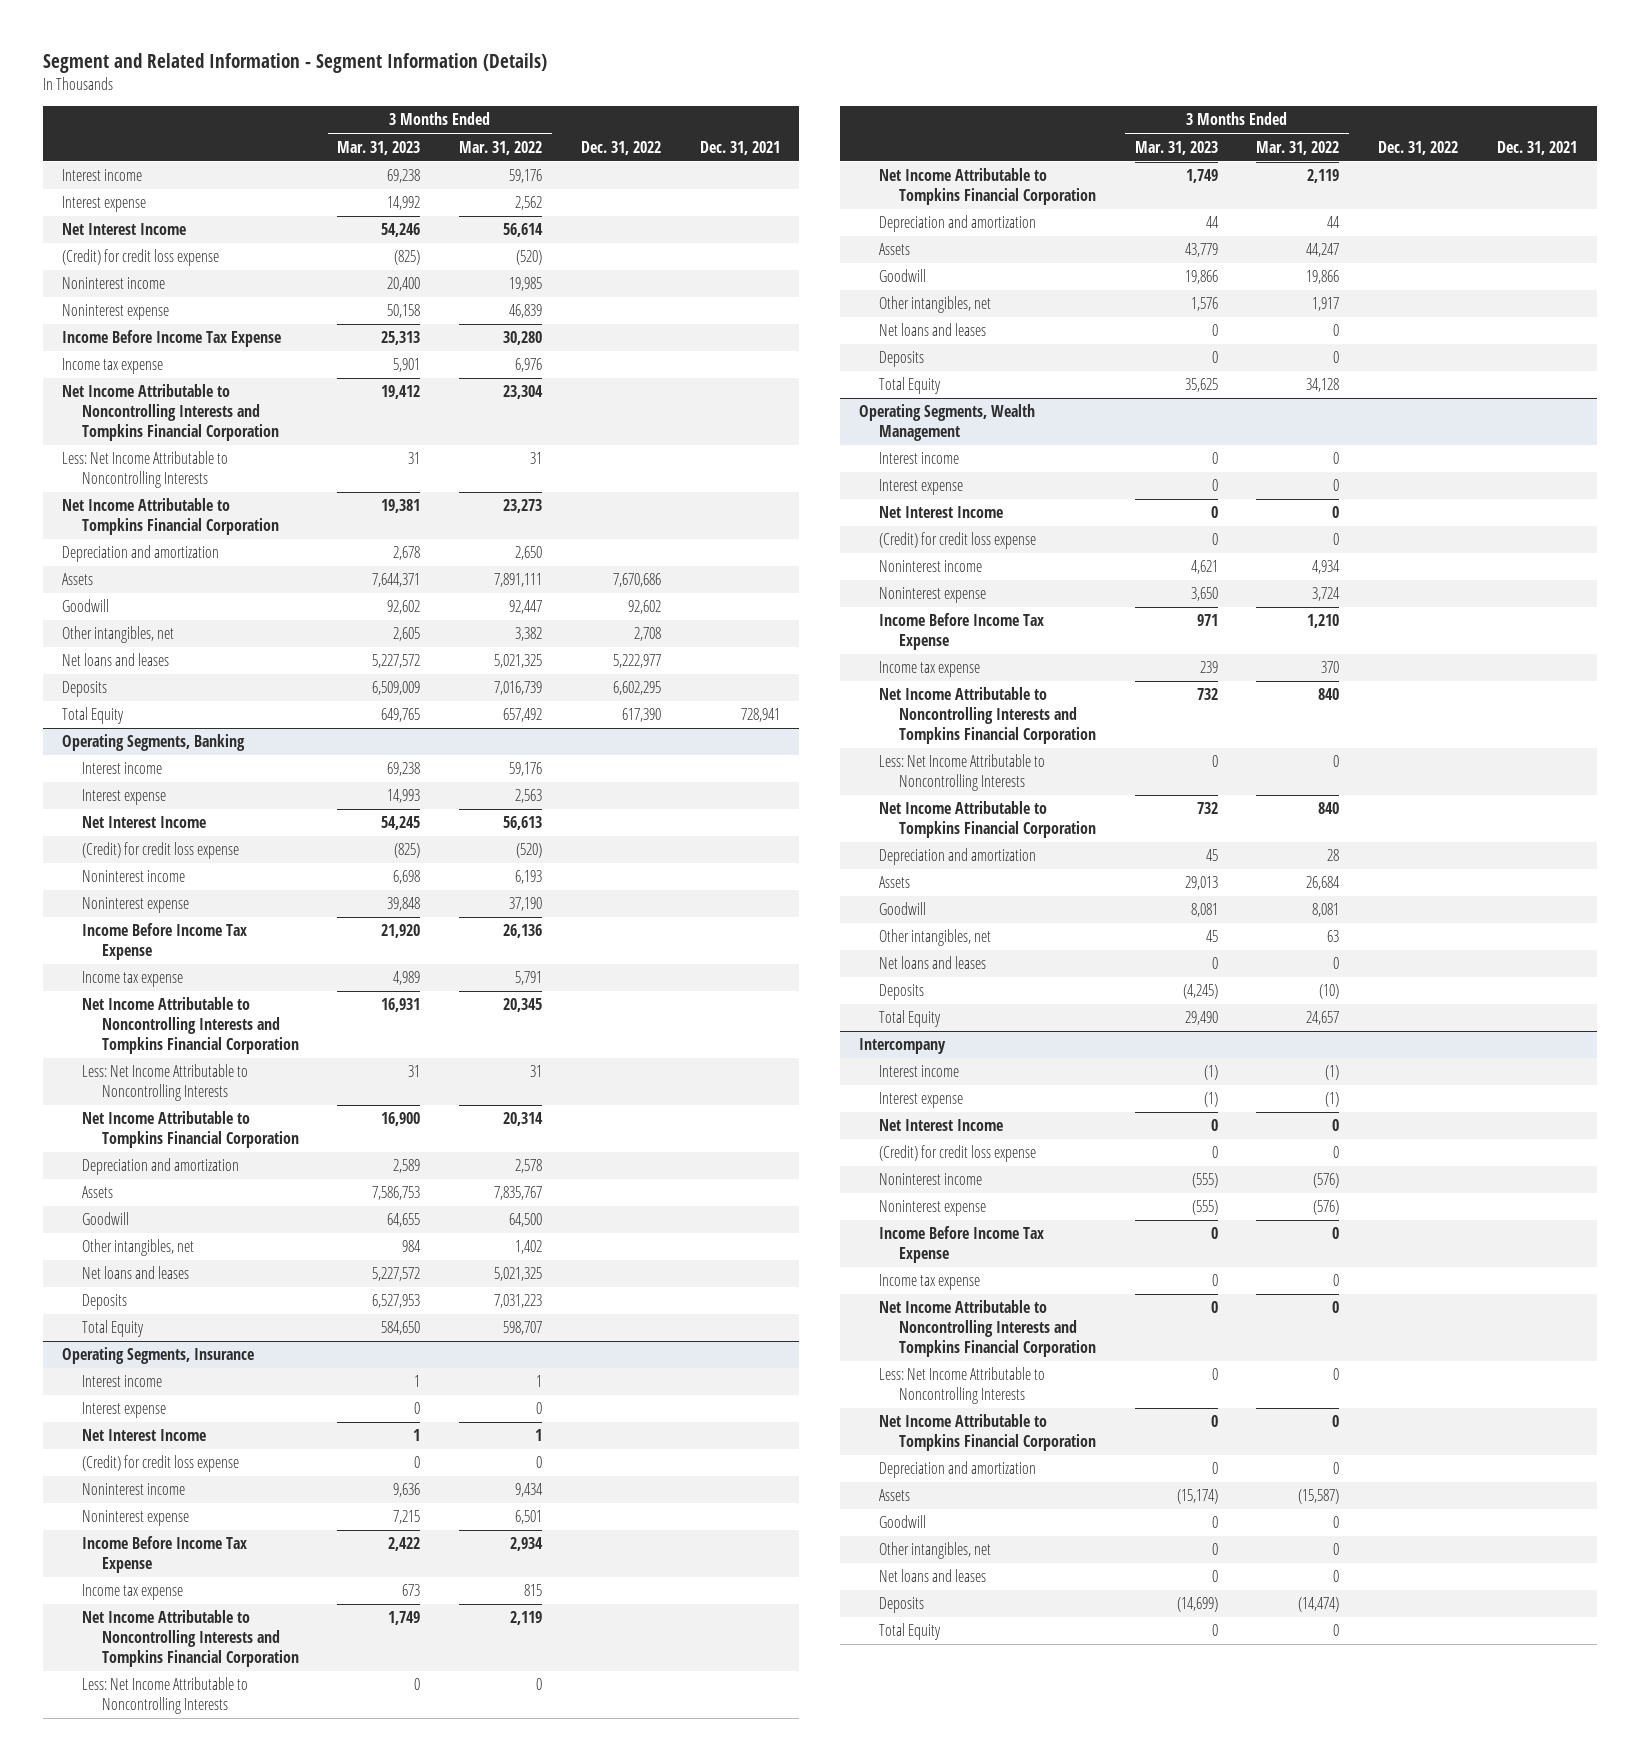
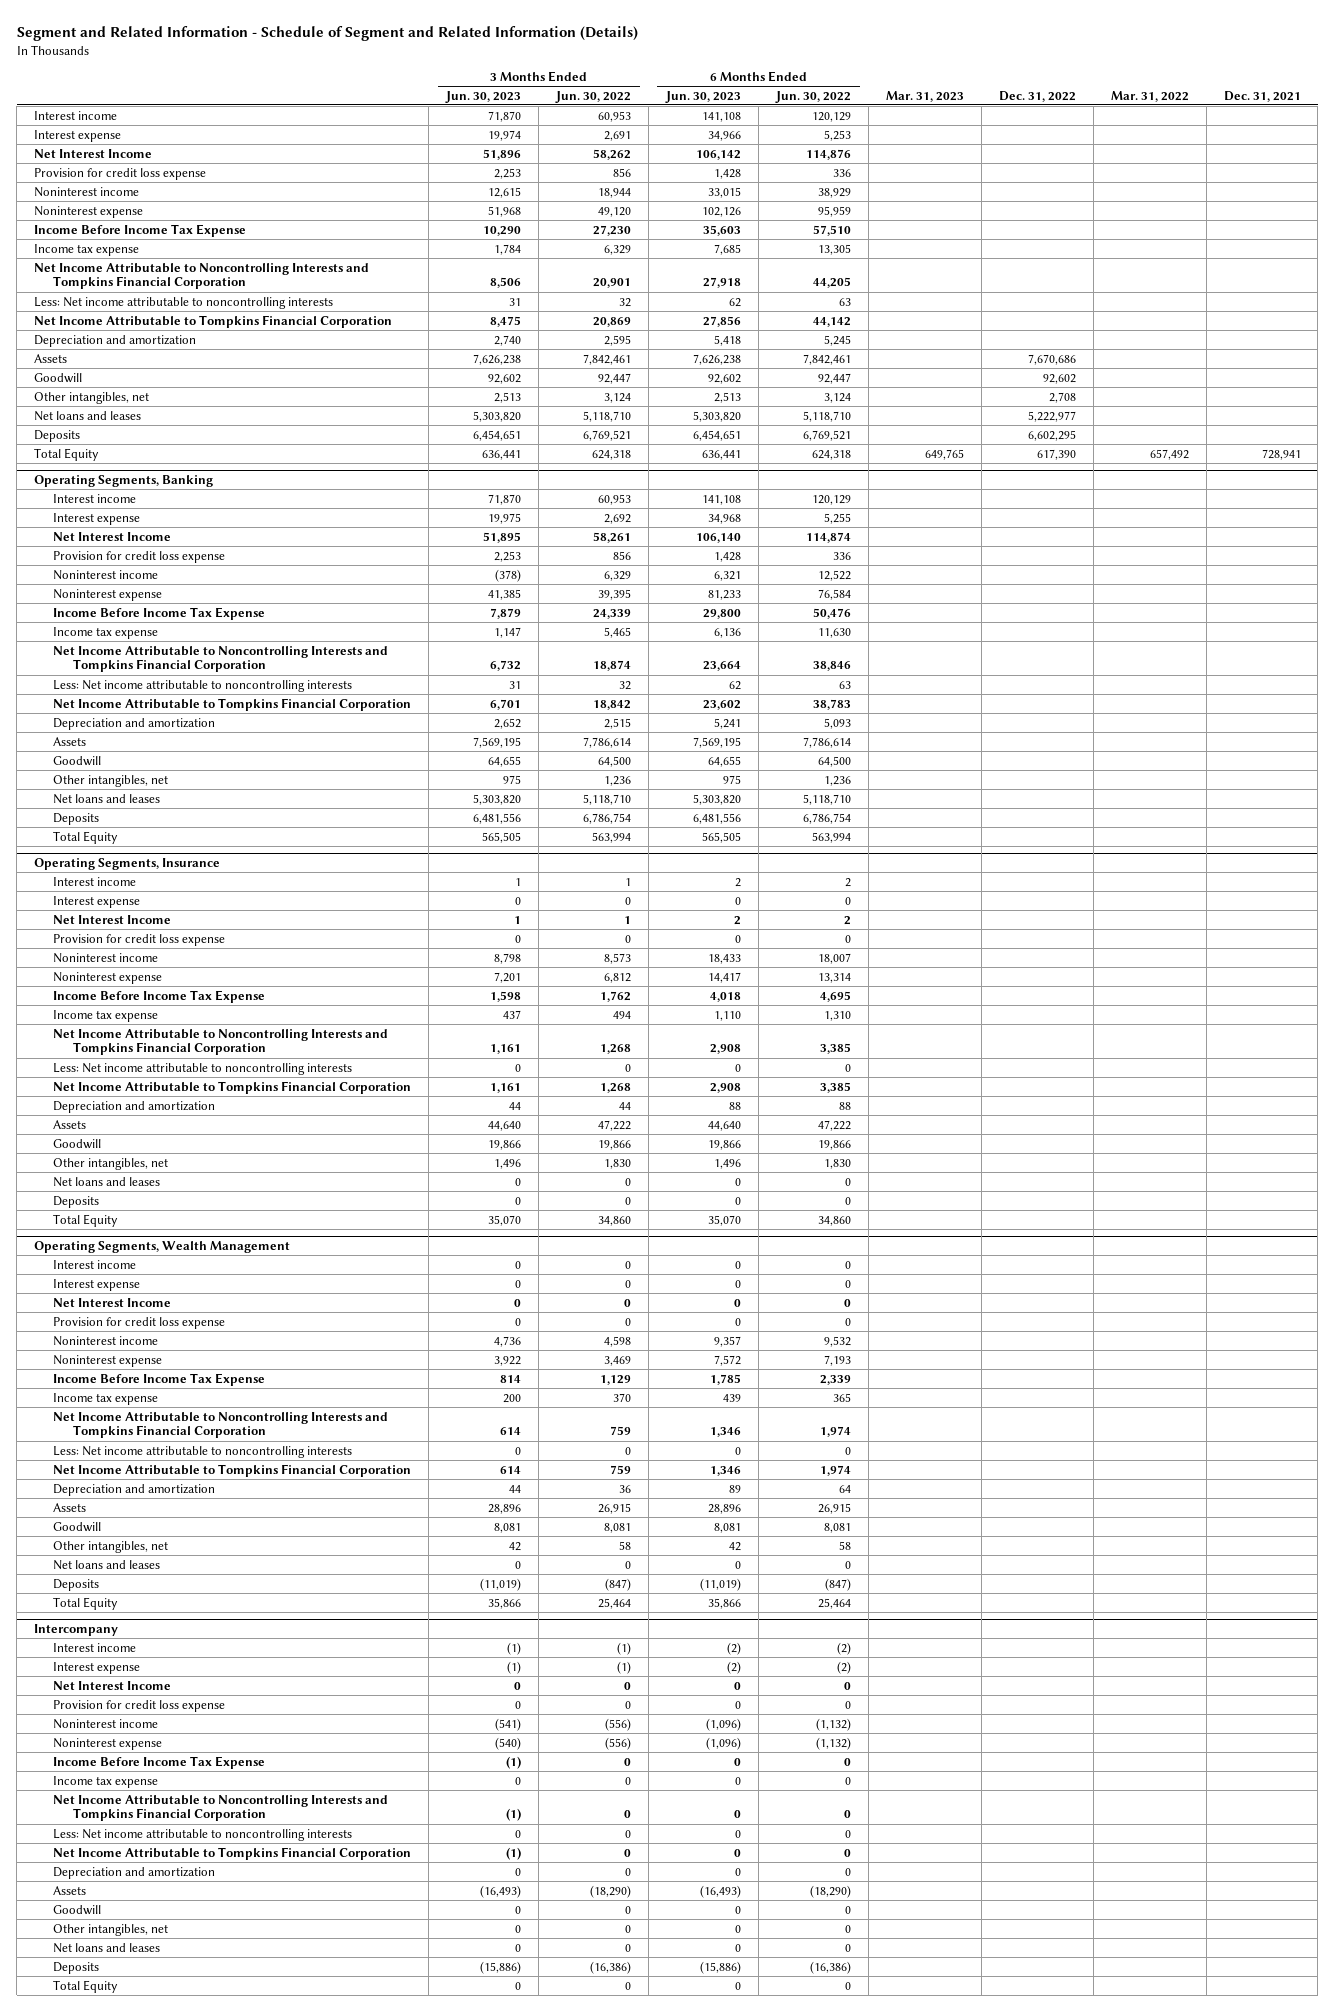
- Segment and Related Information - Segment Information (Details)
+ Segment and Related Information - Schedule of Segment and Related Information (Details)
- | 3 Months Ended Mar. 31, 2023 | 3 Months Ended Mar. 31, 2022 | Dec. 31, 2022 | Dec. 31, 2021
+ | 3 Months Ended Jun. 30, 2023 | 3 Months Ended Jun. 30, 2022 | 6 Months Ended Jun. 30, 2023 | 6 Months Ended Jun. 30, 2022 | Mar. 31, 2023 | Dec. 31, 2022 | Mar. 31, 2022 | Dec. 31, 2021
- (Credit) for credit loss expense | (825) | (520) | |
+ Provision for credit loss expense | 2,253 | 856 | 1,428 | 336 | | | |
- Less: Net Income Attributable to Noncontrolling Interests | 31 | 31 | |
+ Less: Net income attributable to noncontrolling interests | 31 | 32 | 62 | 63 | | | |
@ Operating Segments, Banking
- (Credit) for credit loss expense | (825) | (520) | |
+ Provision for credit loss expense | 2,253 | 856 | 1,428 | 336 | | | |
- Less: Net Income Attributable to Noncontrolling Interests | 31 | 31 | |
+ Less: Net income attributable to noncontrolling interests | 31 | 32 | 62 | 63 | | | |
@ Operating Segments, Insurance
- (Credit) for credit loss expense | 0 | 0 | |
+ Provision for credit loss expense | 0 | 0 | 0 | 0 | | | |
- Less: Net Income Attributable to Noncontrolling Interests | 0 | 0 | |
+ Less: Net income attributable to noncontrolling interests | 0 | 0 | 0 | 0 | | | |
@ Operating Segments, Wealth Management
- (Credit) for credit loss expense | 0 | 0 | |
+ Provision for credit loss expense | 0 | 0 | 0 | 0 | | | |
- Less: Net Income Attributable to Noncontrolling Interests | 0 | 0 | |
+ Less: Net income attributable to noncontrolling interests | 0 | 0 | 0 | 0 | | | |
@ Intercompany
- (Credit) for credit loss expense | 0 | 0 | |
+ Provision for credit loss expense | 0 | 0 | 0 | 0 | | | |
- Less: Net Income Attributable to Noncontrolling Interests | 0 | 0 | |
+ Less: Net income attributable to noncontrolling interests | 0 | 0 | 0 | 0 | | | |

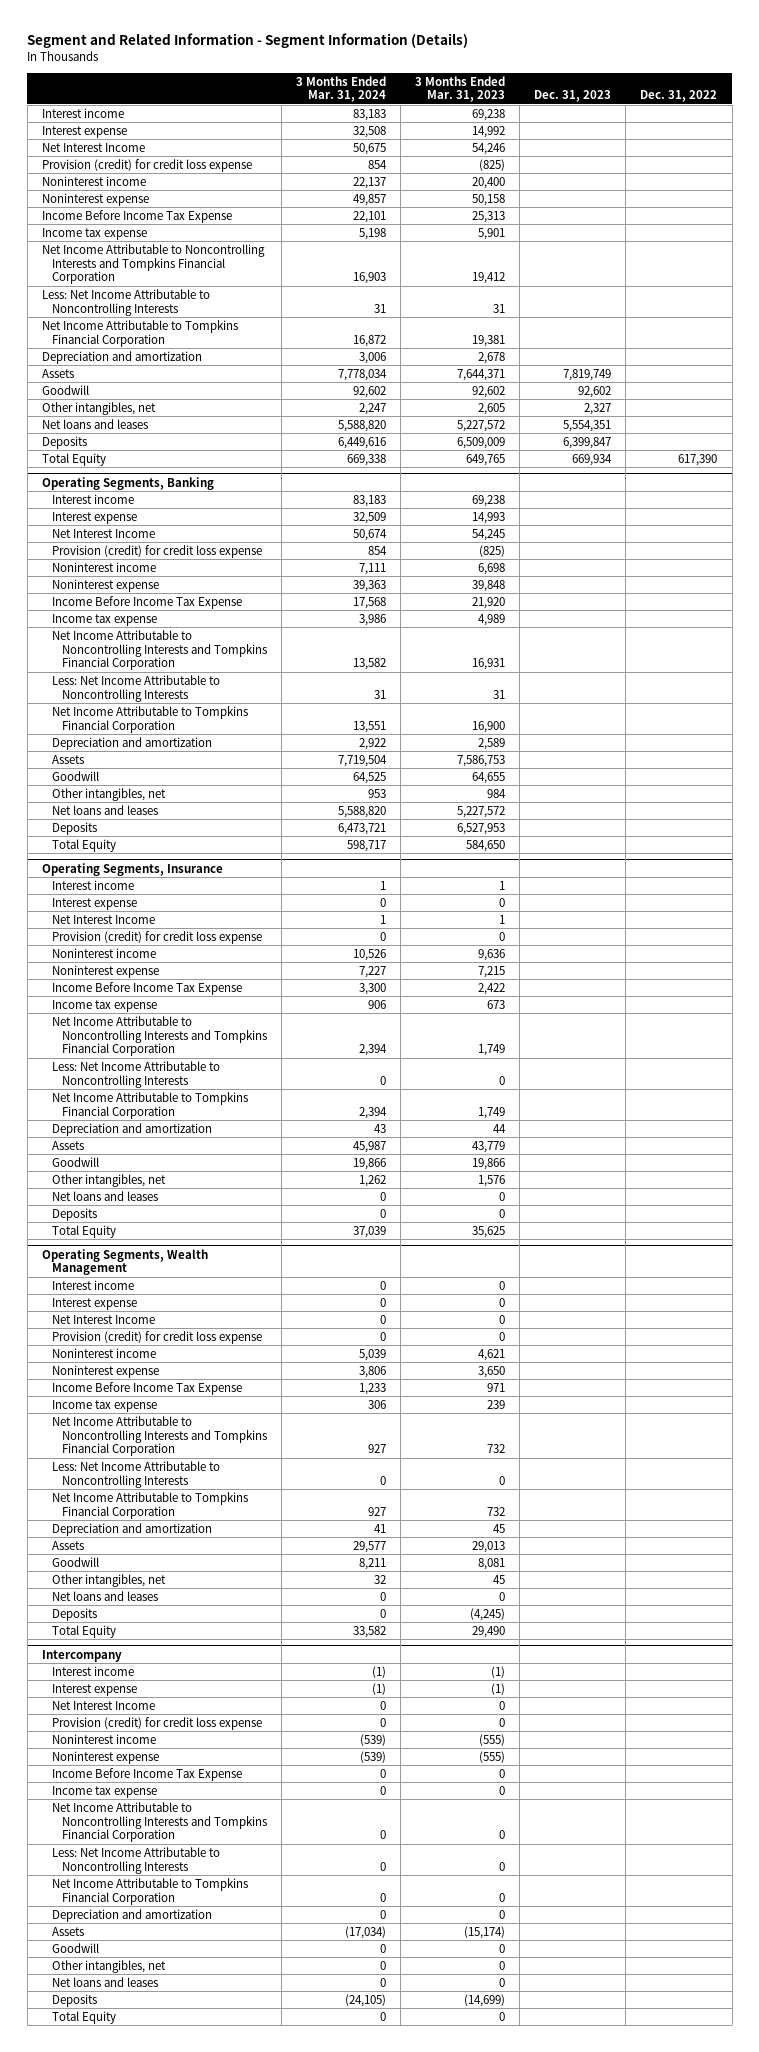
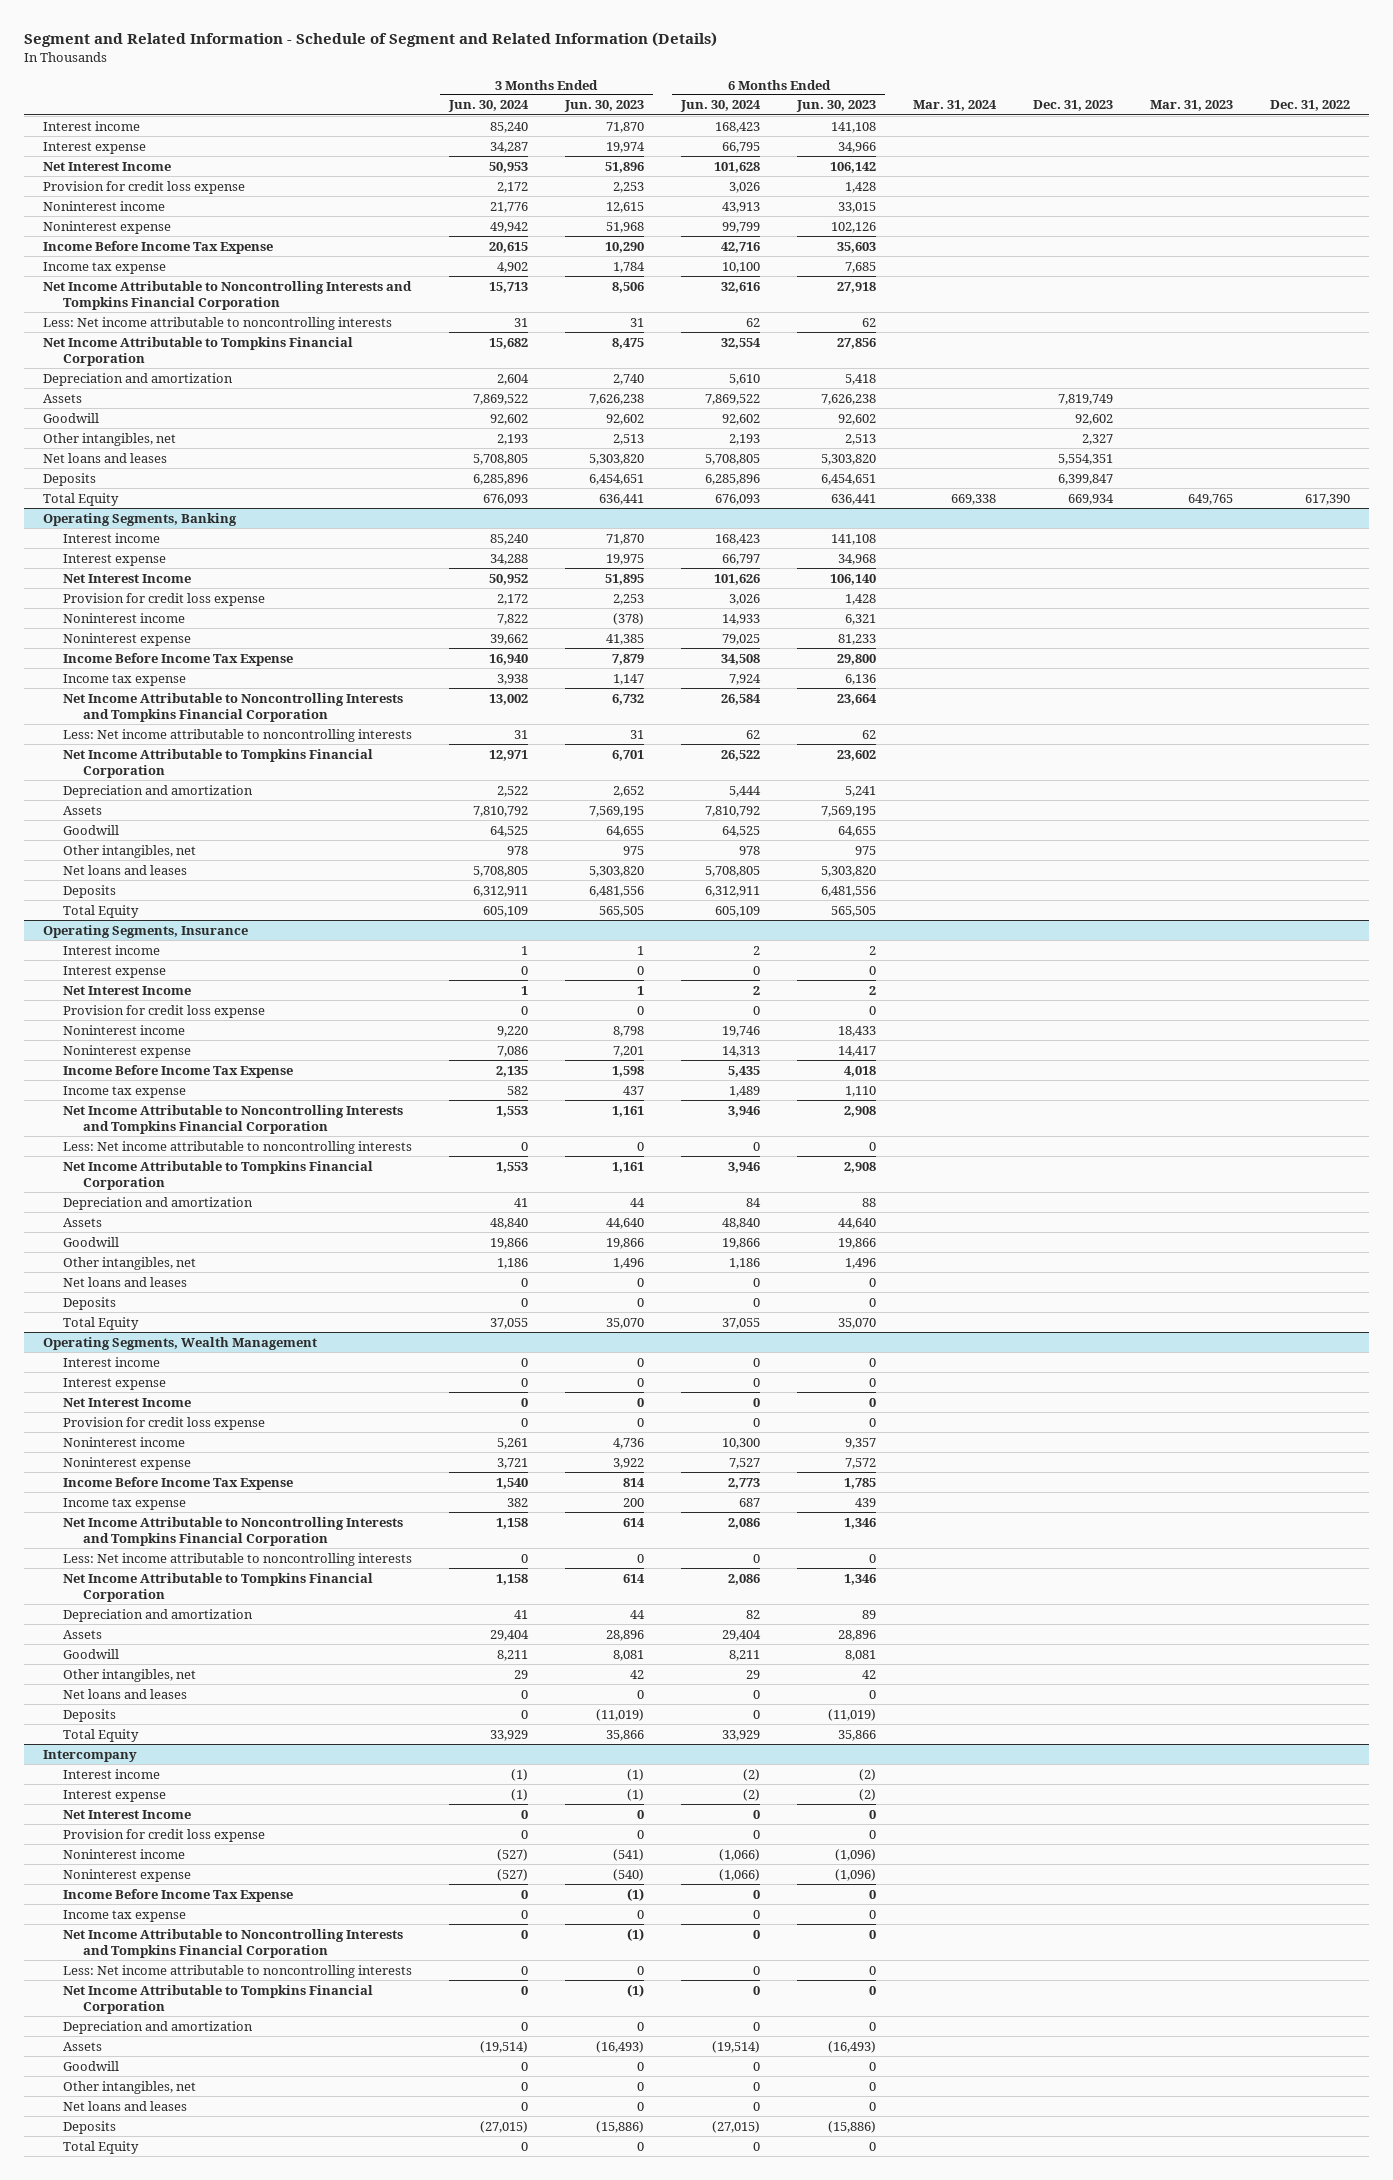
- Segment and Related Information - Segment Information (Details)
+ Segment and Related Information - Schedule of Segment and Related Information (Details)
- | 3 Months Ended Mar. 31, 2024 | 3 Months Ended Mar. 31, 2023 | Dec. 31, 2023 | Dec. 31, 2022
+ | 3 Months Ended Jun. 30, 2024 | 3 Months Ended Jun. 30, 2023 | 6 Months Ended Jun. 30, 2024 | 6 Months Ended Jun. 30, 2023 | Mar. 31, 2024 | Dec. 31, 2023 | Mar. 31, 2023 | Dec. 31, 2022
- Provision (credit) for credit loss expense | 854 | (825) | |
+ Provision for credit loss expense | 2,172 | 2,253 | 3,026 | 1,428 | | | |
- Less: Net Income Attributable to Noncontrolling Interests | 31 | 31 | |
+ Less: Net income attributable to noncontrolling interests | 31 | 31 | 62 | 62 | | | |
@ Operating Segments, Banking
- Provision (credit) for credit loss expense | 854 | (825) | |
+ Provision for credit loss expense | 2,172 | 2,253 | 3,026 | 1,428 | | | |
- Less: Net Income Attributable to Noncontrolling Interests | 31 | 31 | |
+ Less: Net income attributable to noncontrolling interests | 31 | 31 | 62 | 62 | | | |
@ Operating Segments, Insurance
- Provision (credit) for credit loss expense | 0 | 0 | |
+ Provision for credit loss expense | 0 | 0 | 0 | 0 | | | |
- Less: Net Income Attributable to Noncontrolling Interests | 0 | 0 | |
+ Less: Net income attributable to noncontrolling interests | 0 | 0 | 0 | 0 | | | |
@ Operating Segments, Wealth Management
- Provision (credit) for credit loss expense | 0 | 0 | |
+ Provision for credit loss expense | 0 | 0 | 0 | 0 | | | |
- Less: Net Income Attributable to Noncontrolling Interests | 0 | 0 | |
+ Less: Net income attributable to noncontrolling interests | 0 | 0 | 0 | 0 | | | |
@ Intercompany
- Provision (credit) for credit loss expense | 0 | 0 | |
+ Provision for credit loss expense | 0 | 0 | 0 | 0 | | | |
- Less: Net Income Attributable to Noncontrolling Interests | 0 | 0 | |
+ Less: Net income attributable to noncontrolling interests | 0 | 0 | 0 | 0 | | | |

